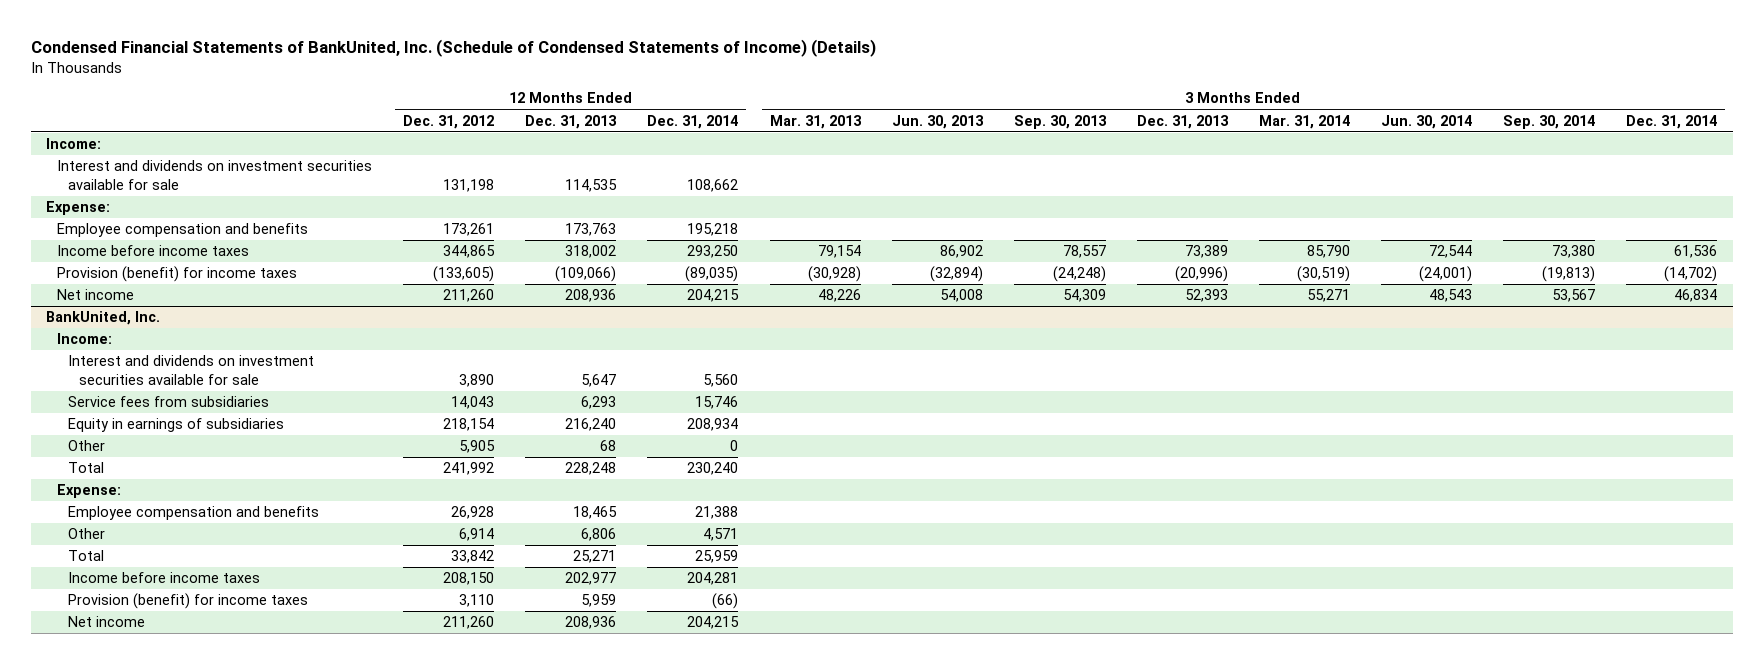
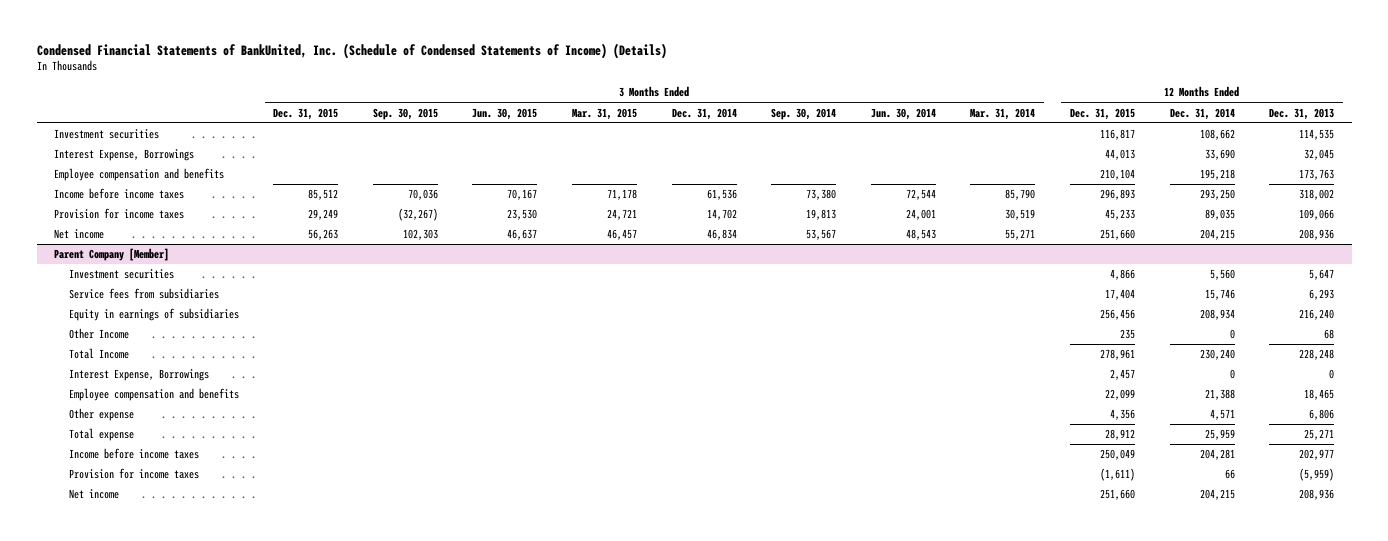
- | 12 Months Ended Dec. 31, 2012 | 12 Months Ended Dec. 31, 2013 | 12 Months Ended Dec. 31, 2014 | 3 Months Ended Mar. 31, 2013 | 3 Months Ended Jun. 30, 2013 | 3 Months Ended Sep. 30, 2013 | 3 Months Ended Dec. 31, 2013 | 3 Months Ended Mar. 31, 2014 | 3 Months Ended Jun. 30, 2014 | 3 Months Ended Sep. 30, 2014 | 3 Months Ended Dec. 31, 2014
+ | 3 Months Ended Dec. 31, 2015 | 3 Months Ended Sep. 30, 2015 | 3 Months Ended Jun. 30, 2015 | 3 Months Ended Mar. 31, 2015 | 3 Months Ended Dec. 31, 2014 | 3 Months Ended Sep. 30, 2014 | 3 Months Ended Jun. 30, 2014 | 3 Months Ended Mar. 31, 2014 | 12 Months Ended Dec. 31, 2015 | 12 Months Ended Dec. 31, 2014 | 12 Months Ended Dec. 31, 2013
- Income:
- Interest and dividends on investment securities available for sale | 131,198 | 114,535 | 108,662 | | | | | | | |
- Expense:
+ Investment securities | | | | | | | | | 116,817 | 108,662 | 114,535
+ Interest Expense, Borrowings | | | | | | | | | 44,013 | 33,690 | 32,045
- Provision (benefit) for income taxes | (133,605) | (109,066) | (89,035) | (30,928) | (32,894) | (24,248) | (20,996) | (30,519) | (24,001) | (19,813) | (14,702)
+ Provision for income taxes | 29,249 | (32,267) | 23,530 | 24,721 | 14,702 | 19,813 | 24,001 | 30,519 | 45,233 | 89,035 | 109,066
- BankUnited, Inc.
- Income:
- Interest and dividends on investment securities available for sale | 3,890 | 5,647 | 5,560 | | | | | | | |
+ Parent Company [Member]
+ Investment securities | | | | | | | | | 4,866 | 5,560 | 5,647
- Other | 5,905 | 68 | 0 | | | | | | | |
- Total | 241,992 | 228,248 | 230,240 | | | | | | | |
- Expense:
+ Other Income | | | | | | | | | 235 | 0 | 68
+ Total Income | | | | | | | | | 278,961 | 230,240 | 228,248
+ Interest Expense, Borrowings | | | | | | | | | 2,457 | 0 | 0
- Other | 6,914 | 6,806 | 4,571 | | | | | | | |
- Total | 33,842 | 25,271 | 25,959 | | | | | | | |
+ Other expense | | | | | | | | | 4,356 | 4,571 | 6,806
+ Total expense | | | | | | | | | 28,912 | 25,959 | 25,271
- Provision (benefit) for income taxes | 3,110 | 5,959 | (66) | | | | | | | |
+ Provision for income taxes | | | | | | | | | (1,611) | 66 | (5,959)

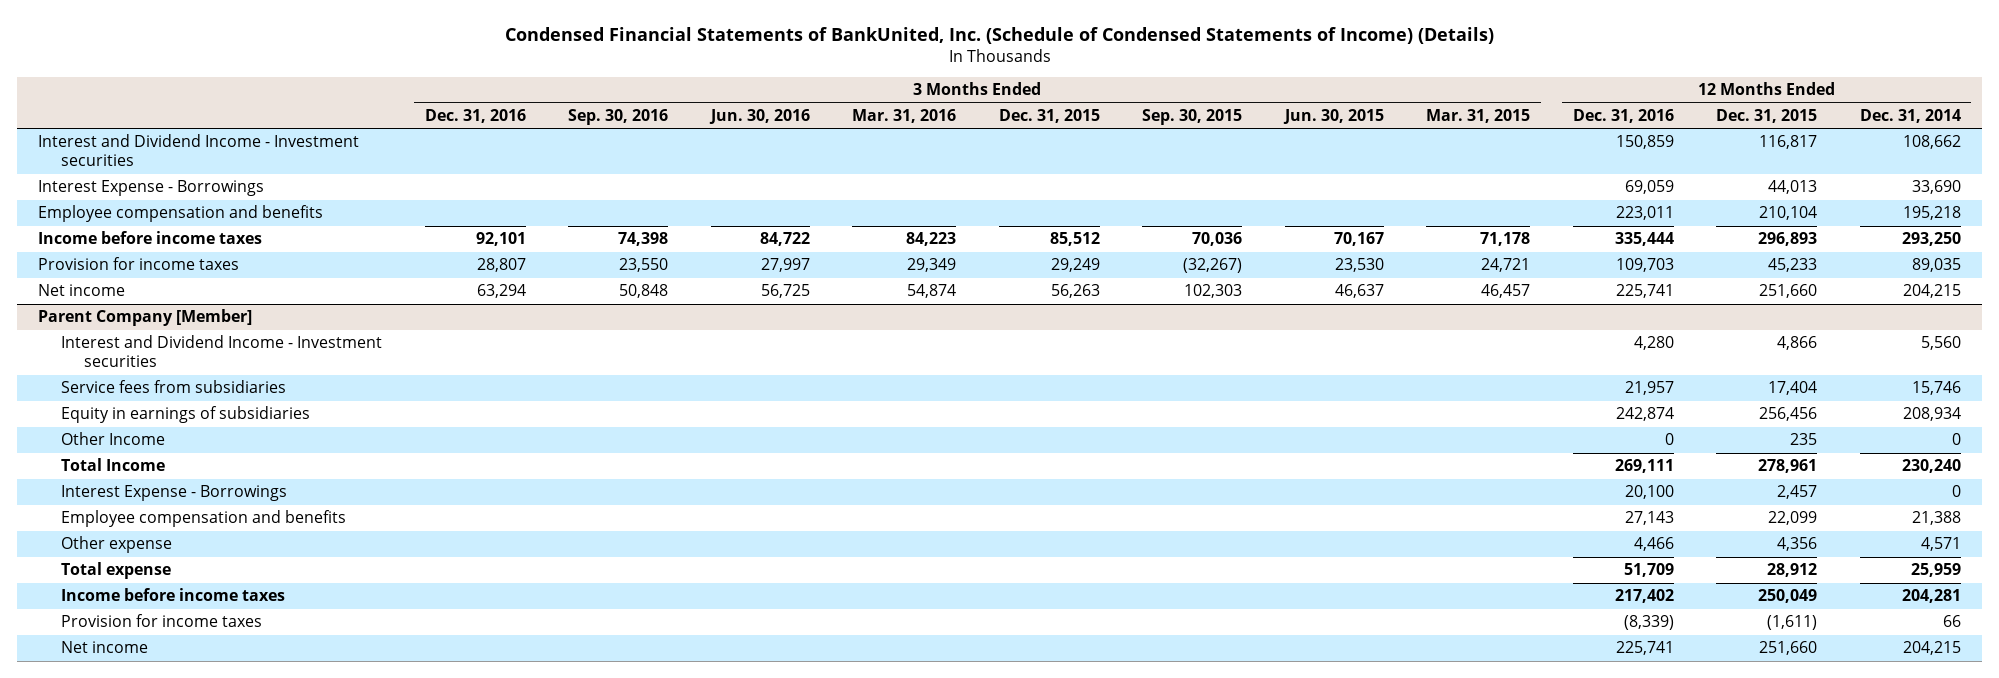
- | 3 Months Ended Dec. 31, 2015 | 3 Months Ended Sep. 30, 2015 | 3 Months Ended Jun. 30, 2015 | 3 Months Ended Mar. 31, 2015 | 3 Months Ended Dec. 31, 2014 | 3 Months Ended Sep. 30, 2014 | 3 Months Ended Jun. 30, 2014 | 3 Months Ended Mar. 31, 2014 | 12 Months Ended Dec. 31, 2015 | 12 Months Ended Dec. 31, 2014 | 12 Months Ended Dec. 31, 2013
+ | 3 Months Ended Dec. 31, 2016 | 3 Months Ended Sep. 30, 2016 | 3 Months Ended Jun. 30, 2016 | 3 Months Ended Mar. 31, 2016 | 3 Months Ended Dec. 31, 2015 | 3 Months Ended Sep. 30, 2015 | 3 Months Ended Jun. 30, 2015 | 3 Months Ended Mar. 31, 2015 | 12 Months Ended Dec. 31, 2016 | 12 Months Ended Dec. 31, 2015 | 12 Months Ended Dec. 31, 2014
- Investment securities | | | | | | | | | 116,817 | 108,662 | 114,535
- Interest Expense, Borrowings | | | | | | | | | 44,013 | 33,690 | 32,045
+ Interest and Dividend Income - Investment securities | | | | | | | | | 150,859 | 116,817 | 108,662
+ Interest Expense - Borrowings | | | | | | | | | 69,059 | 44,013 | 33,690
@ Parent Company [Member]
- Investment securities | | | | | | | | | 4,866 | 5,560 | 5,647
+ Interest and Dividend Income - Investment securities | | | | | | | | | 4,280 | 4,866 | 5,560
- Interest Expense, Borrowings | | | | | | | | | 2,457 | 0 | 0
+ Interest Expense - Borrowings | | | | | | | | | 20,100 | 2,457 | 0

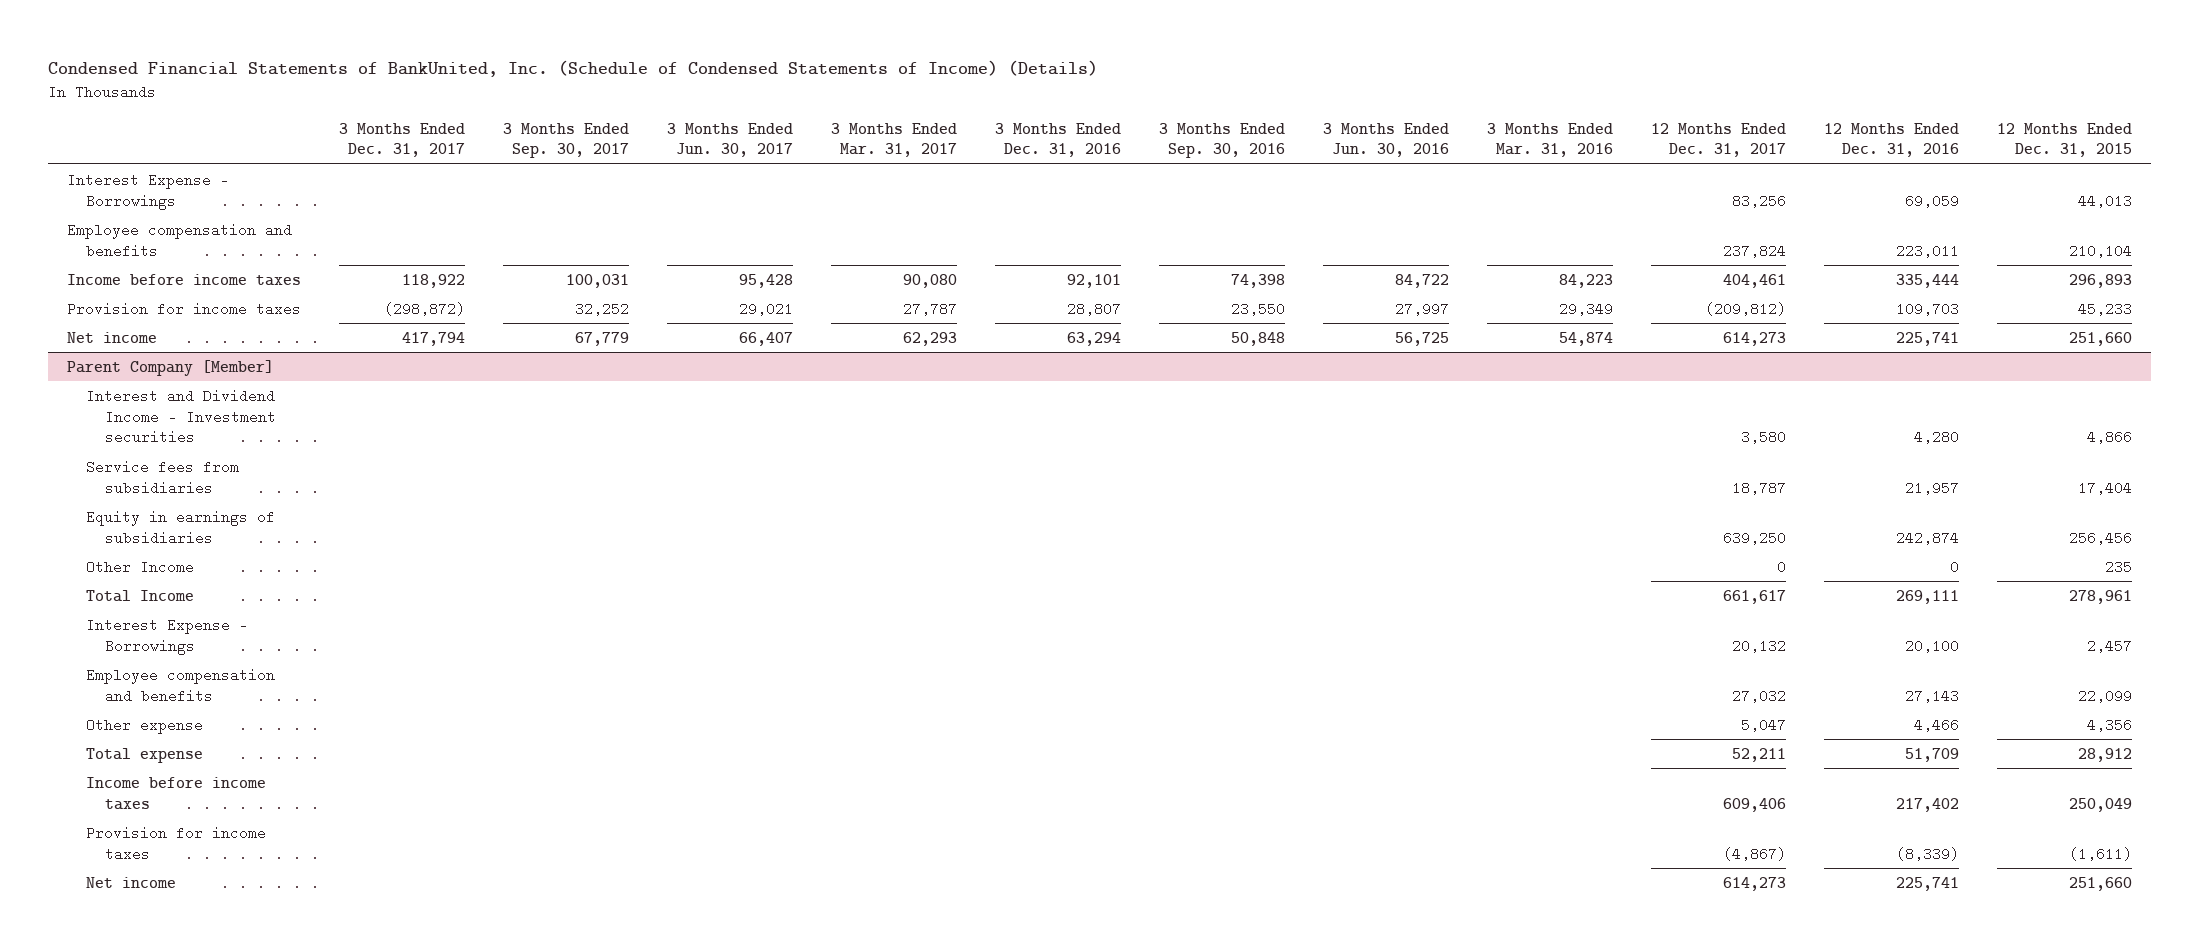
- | 3 Months Ended Dec. 31, 2016 | 3 Months Ended Sep. 30, 2016 | 3 Months Ended Jun. 30, 2016 | 3 Months Ended Mar. 31, 2016 | 3 Months Ended Dec. 31, 2015 | 3 Months Ended Sep. 30, 2015 | 3 Months Ended Jun. 30, 2015 | 3 Months Ended Mar. 31, 2015 | 12 Months Ended Dec. 31, 2016 | 12 Months Ended Dec. 31, 2015 | 12 Months Ended Dec. 31, 2014
+ | 3 Months Ended Dec. 31, 2017 | 3 Months Ended Sep. 30, 2017 | 3 Months Ended Jun. 30, 2017 | 3 Months Ended Mar. 31, 2017 | 3 Months Ended Dec. 31, 2016 | 3 Months Ended Sep. 30, 2016 | 3 Months Ended Jun. 30, 2016 | 3 Months Ended Mar. 31, 2016 | 12 Months Ended Dec. 31, 2017 | 12 Months Ended Dec. 31, 2016 | 12 Months Ended Dec. 31, 2015
- Interest and Dividend Income - Investment securities | | | | | | | | | 150,859 | 116,817 | 108,662

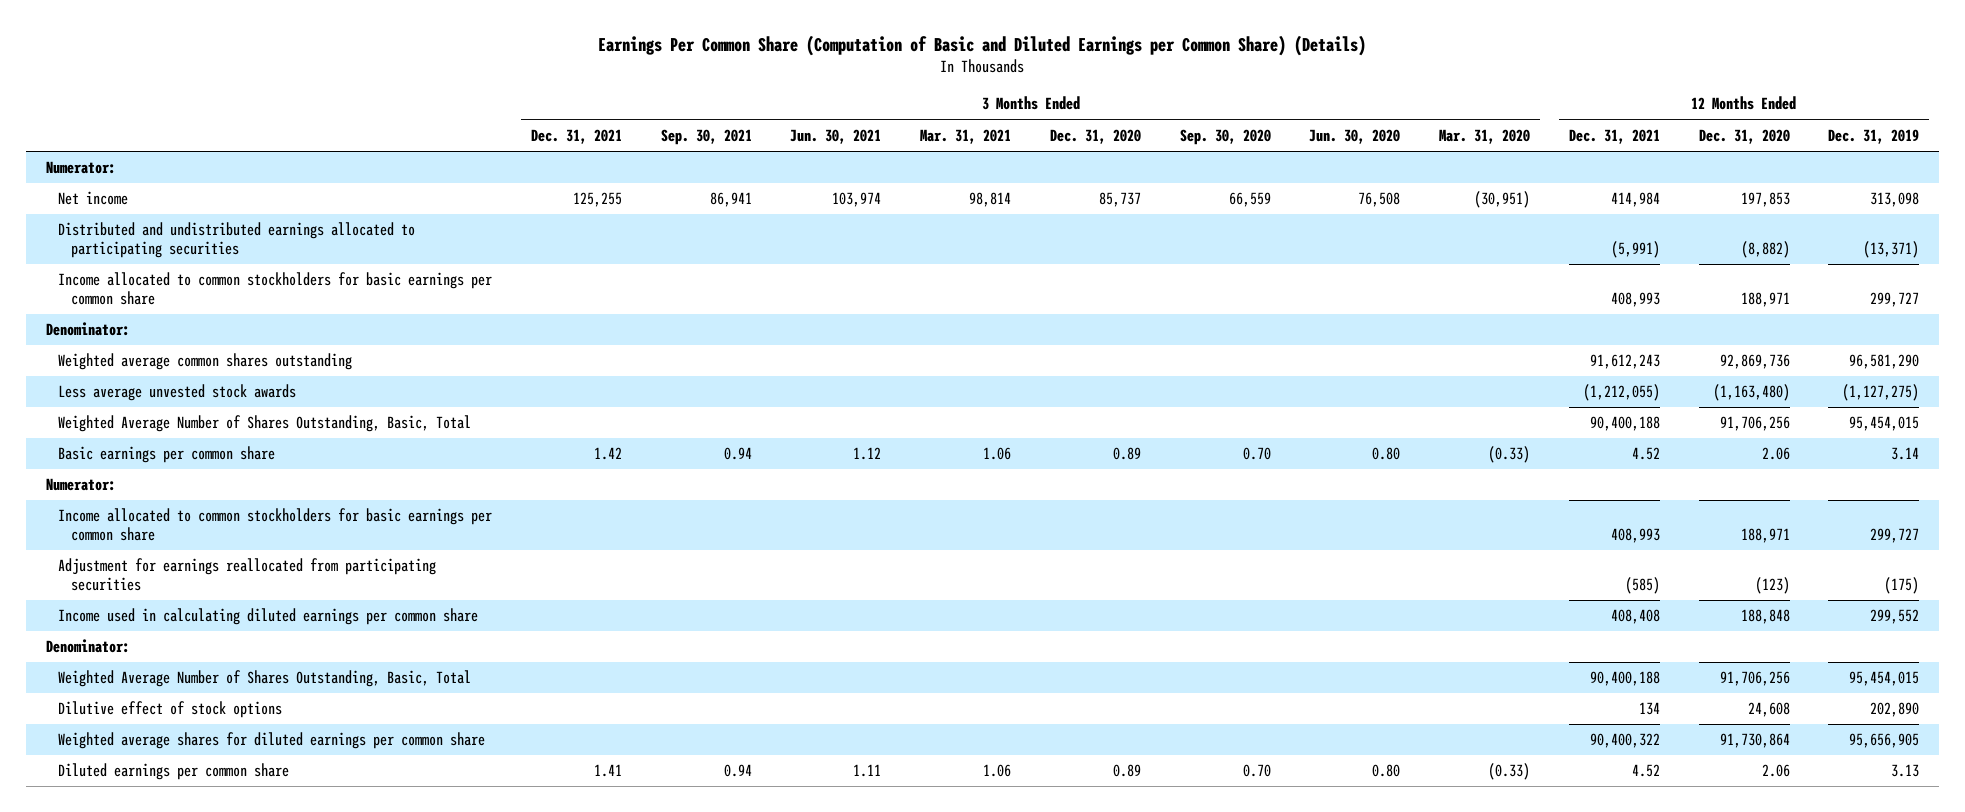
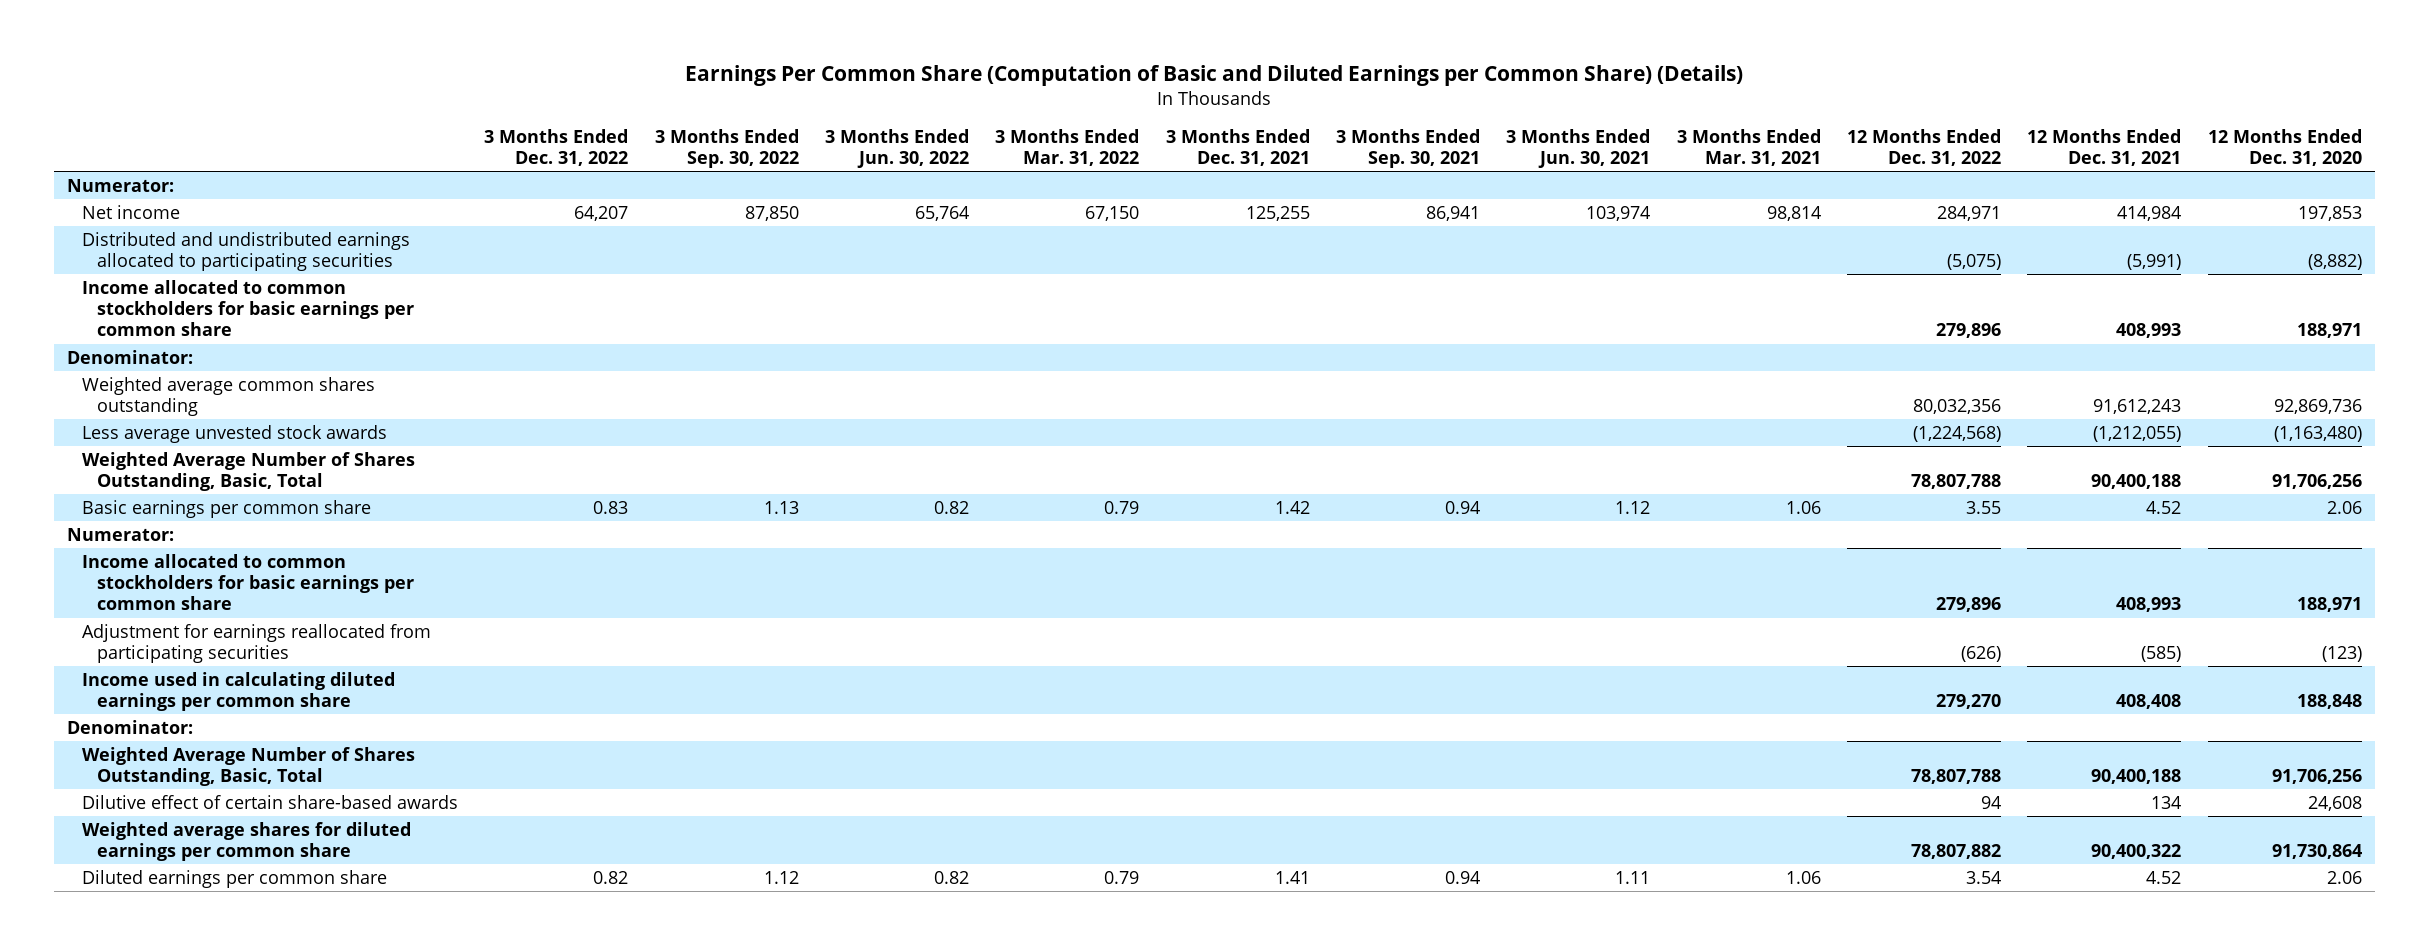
- | 3 Months Ended Dec. 31, 2021 | 3 Months Ended Sep. 30, 2021 | 3 Months Ended Jun. 30, 2021 | 3 Months Ended Mar. 31, 2021 | 3 Months Ended Dec. 31, 2020 | 3 Months Ended Sep. 30, 2020 | 3 Months Ended Jun. 30, 2020 | 3 Months Ended Mar. 31, 2020 | 12 Months Ended Dec. 31, 2021 | 12 Months Ended Dec. 31, 2020 | 12 Months Ended Dec. 31, 2019
+ | 3 Months Ended Dec. 31, 2022 | 3 Months Ended Sep. 30, 2022 | 3 Months Ended Jun. 30, 2022 | 3 Months Ended Mar. 31, 2022 | 3 Months Ended Dec. 31, 2021 | 3 Months Ended Sep. 30, 2021 | 3 Months Ended Jun. 30, 2021 | 3 Months Ended Mar. 31, 2021 | 12 Months Ended Dec. 31, 2022 | 12 Months Ended Dec. 31, 2021 | 12 Months Ended Dec. 31, 2020
- Dilutive effect of stock options | | | | | | | | | 134 | 24,608 | 202,890
+ Dilutive effect of certain share-based awards | | | | | | | | | 94 | 134 | 24,608

